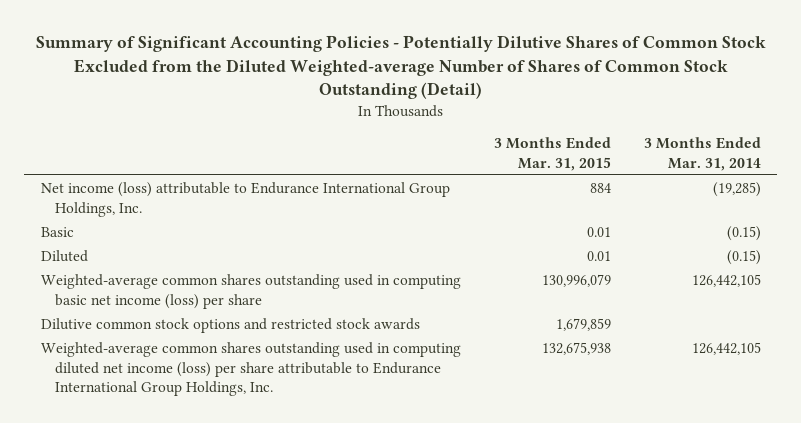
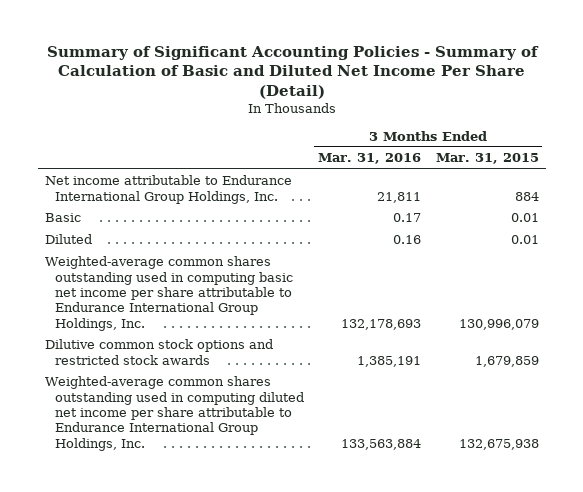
- Summary of Significant Accounting Policies - Potentially Dilutive Shares of Common Stock Excluded from the Diluted Weighted-average Number of Shares of Common Stock Outstanding (Detail)
+ Summary of Significant Accounting Policies - Summary of Calculation of Basic and Diluted Net Income Per Share (Detail)
- | 3 Months Ended Mar. 31, 2015 | 3 Months Ended Mar. 31, 2014
+ | 3 Months Ended Mar. 31, 2016 | 3 Months Ended Mar. 31, 2015
- Net income (loss) attributable to Endurance International Group Holdings, Inc. | 884 | (19,285)
+ Net income attributable to Endurance International Group Holdings, Inc. | 21,811 | 884
- Weighted-average common shares outstanding used in computing basic net income (loss) per share | 130,996,079 | 126,442,105
+ Weighted-average common shares outstanding used in computing basic net income per share attributable to Endurance International Group Holdings, Inc. | 132,178,693 | 130,996,079
- Weighted-average common shares outstanding used in computing diluted net income (loss) per share attributable to Endurance International Group Holdings, Inc. | 132,675,938 | 126,442,105
+ Weighted-average common shares outstanding used in computing diluted net income per share attributable to Endurance International Group Holdings, Inc. | 133,563,884 | 132,675,938

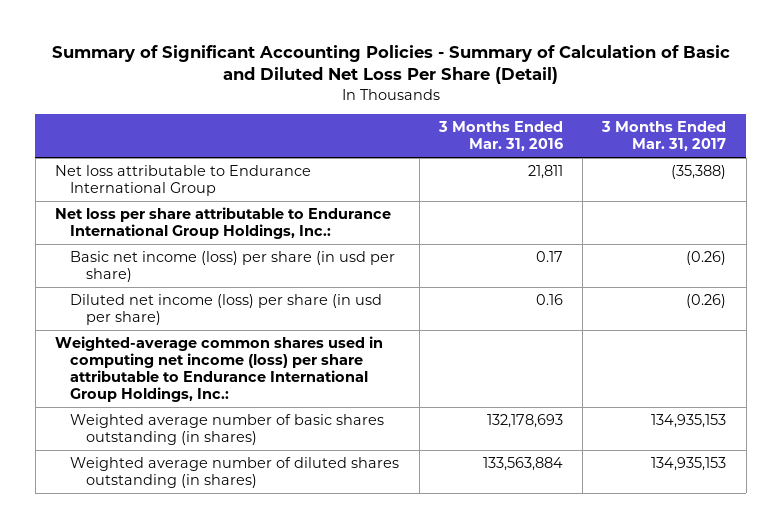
- Summary of Significant Accounting Policies - Summary of Calculation of Basic and Diluted Net Income Per Share (Detail)
+ Summary of Significant Accounting Policies - Summary of Calculation of Basic and Diluted Net Loss Per Share (Detail)
- | 3 Months Ended Mar. 31, 2016 | 3 Months Ended Mar. 31, 2015
+ | 3 Months Ended Mar. 31, 2016 | 3 Months Ended Mar. 31, 2017
- Net income attributable to Endurance International Group Holdings, Inc. | 21,811 | 884
- Basic | 0.17 | 0.01
- Diluted | 0.16 | 0.01
- Weighted-average common shares outstanding used in computing basic net income per share attributable to Endurance International Group Holdings, Inc. | 132,178,693 | 130,996,079
- Dilutive common stock options and restricted stock awards | 1,385,191 | 1,679,859
- Weighted-average common shares outstanding used in computing diluted net income per share attributable to Endurance International Group Holdings, Inc. | 133,563,884 | 132,675,938
+ Net loss attributable to Endurance International Group | 21,811 | (35,388)
+ Net loss per share attributable to Endurance International Group Holdings, Inc.:
+ Basic net income (loss) per share (in usd per share) | 0.17 | (0.26)
+ Diluted net income (loss) per share (in usd per share) | 0.16 | (0.26)
+ Weighted-average common shares used in computing net income (loss) per share attributable to Endurance International Group Holdings, Inc.:
+ Weighted average number of basic shares outstanding (in shares) | 132,178,693 | 134,935,153
+ Weighted average number of diluted shares outstanding (in shares) | 133,563,884 | 134,935,153

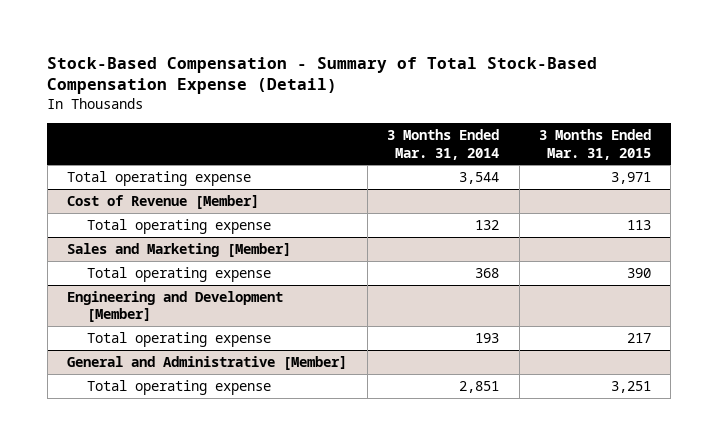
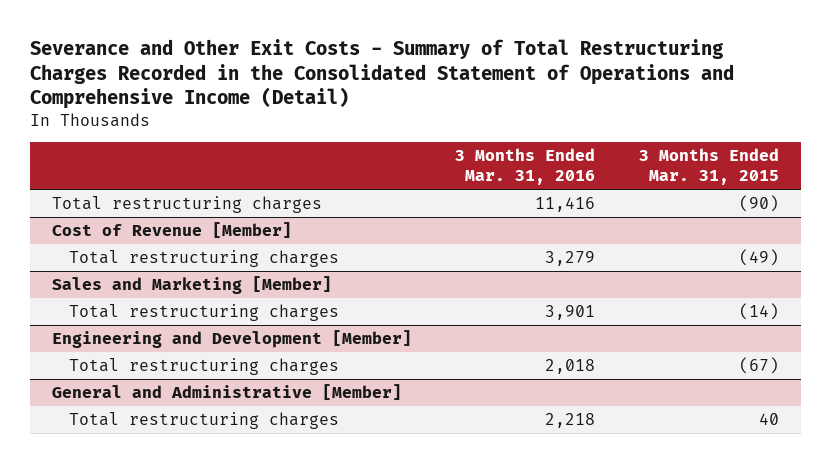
- Stock-Based Compensation - Summary of Total Stock-Based Compensation Expense (Detail)
+ Severance and Other Exit Costs - Summary of Total Restructuring Charges Recorded in the Consolidated Statement of Operations and Comprehensive Income (Detail)
- | 3 Months Ended Mar. 31, 2014 | 3 Months Ended Mar. 31, 2015
+ | 3 Months Ended Mar. 31, 2016 | 3 Months Ended Mar. 31, 2015
- Total operating expense | 3,544 | 3,971
+ Total restructuring charges | 11,416 | (90)
@ Cost of Revenue [Member]
- Total operating expense | 132 | 113
+ Total restructuring charges | 3,279 | (49)
@ Sales and Marketing [Member]
- Total operating expense | 368 | 390
+ Total restructuring charges | 3,901 | (14)
@ Engineering and Development [Member]
- Total operating expense | 193 | 217
+ Total restructuring charges | 2,018 | (67)
@ General and Administrative [Member]
- Total operating expense | 2,851 | 3,251
+ Total restructuring charges | 2,218 | 40

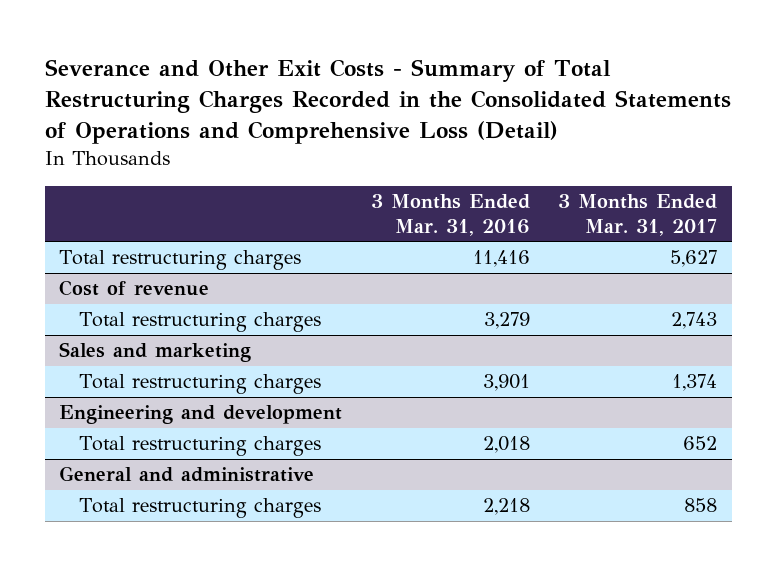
- Severance and Other Exit Costs - Summary of Total Restructuring Charges Recorded in the Consolidated Statement of Operations and Comprehensive Income (Detail)
+ Severance and Other Exit Costs - Summary of Total Restructuring Charges Recorded in the Consolidated Statements of Operations and Comprehensive Loss (Detail)
- | 3 Months Ended Mar. 31, 2016 | 3 Months Ended Mar. 31, 2015
+ | 3 Months Ended Mar. 31, 2016 | 3 Months Ended Mar. 31, 2017
- Cost of Revenue [Member]
+ Cost of revenue
- Sales and Marketing [Member]
+ Sales and marketing
- Engineering and Development [Member]
+ Engineering and development
- General and Administrative [Member]
+ General and administrative

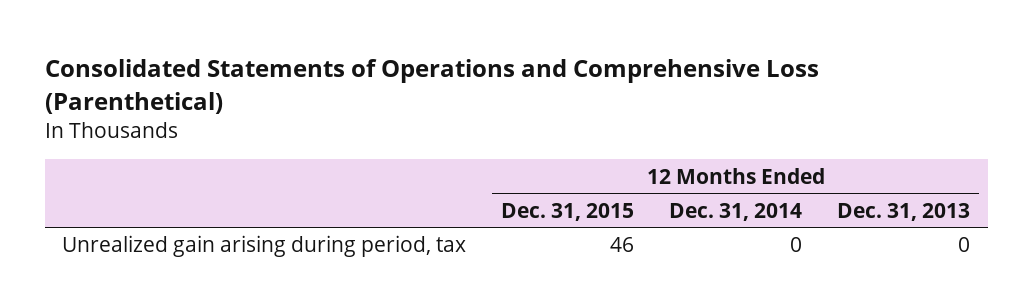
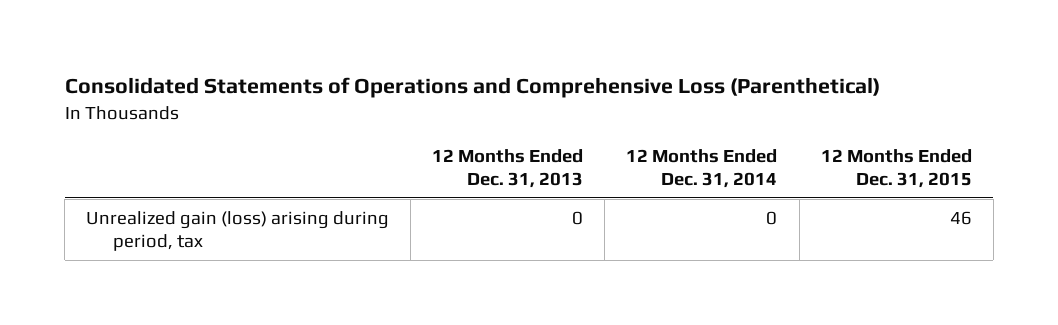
- | 12 Months Ended Dec. 31, 2015 | 12 Months Ended Dec. 31, 2014 | 12 Months Ended Dec. 31, 2013
+ | 12 Months Ended Dec. 31, 2013 | 12 Months Ended Dec. 31, 2014 | 12 Months Ended Dec. 31, 2015
- Unrealized gain arising during period, tax | 46 | 0 | 0
+ Unrealized gain (loss) arising during period, tax | 0 | 0 | 46

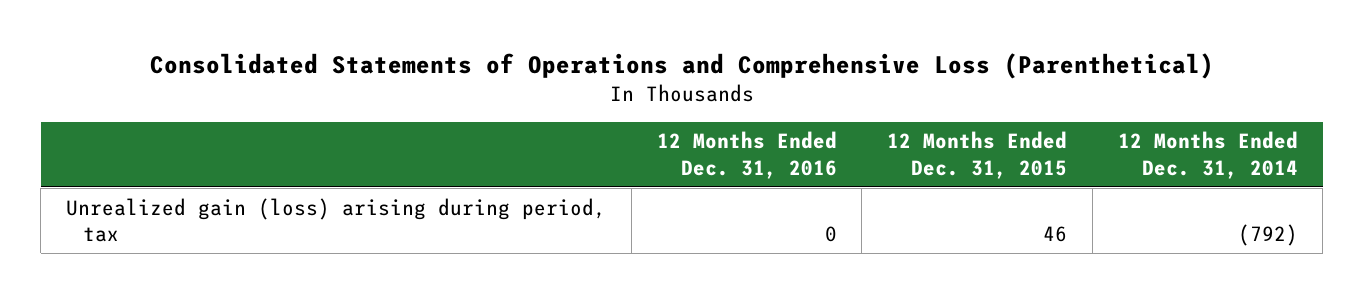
- | 12 Months Ended Dec. 31, 2013 | 12 Months Ended Dec. 31, 2014 | 12 Months Ended Dec. 31, 2015
+ | 12 Months Ended Dec. 31, 2016 | 12 Months Ended Dec. 31, 2015 | 12 Months Ended Dec. 31, 2014
- Unrealized gain (loss) arising during period, tax | 0 | 0 | 46
+ Unrealized gain (loss) arising during period, tax | 0 | 46 | (792)

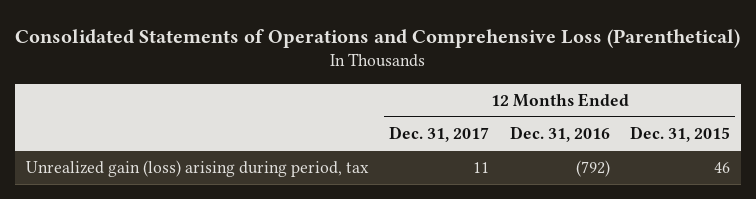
- | 12 Months Ended Dec. 31, 2016 | 12 Months Ended Dec. 31, 2015 | 12 Months Ended Dec. 31, 2014
+ | 12 Months Ended Dec. 31, 2017 | 12 Months Ended Dec. 31, 2016 | 12 Months Ended Dec. 31, 2015
- Unrealized gain (loss) arising during period, tax | 0 | 46 | (792)
+ Unrealized gain (loss) arising during period, tax | 11 | (792) | 46

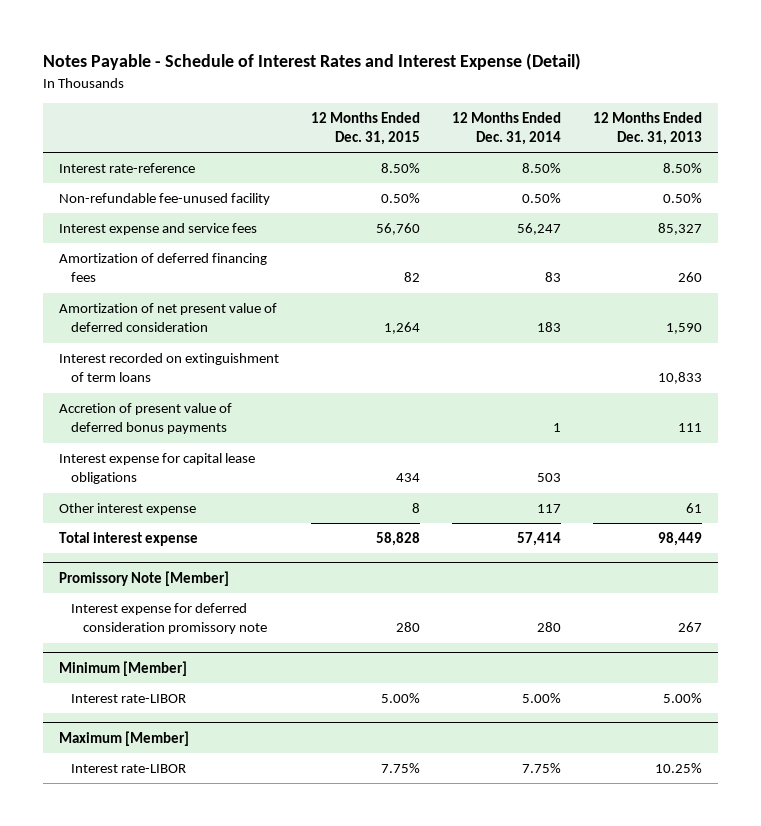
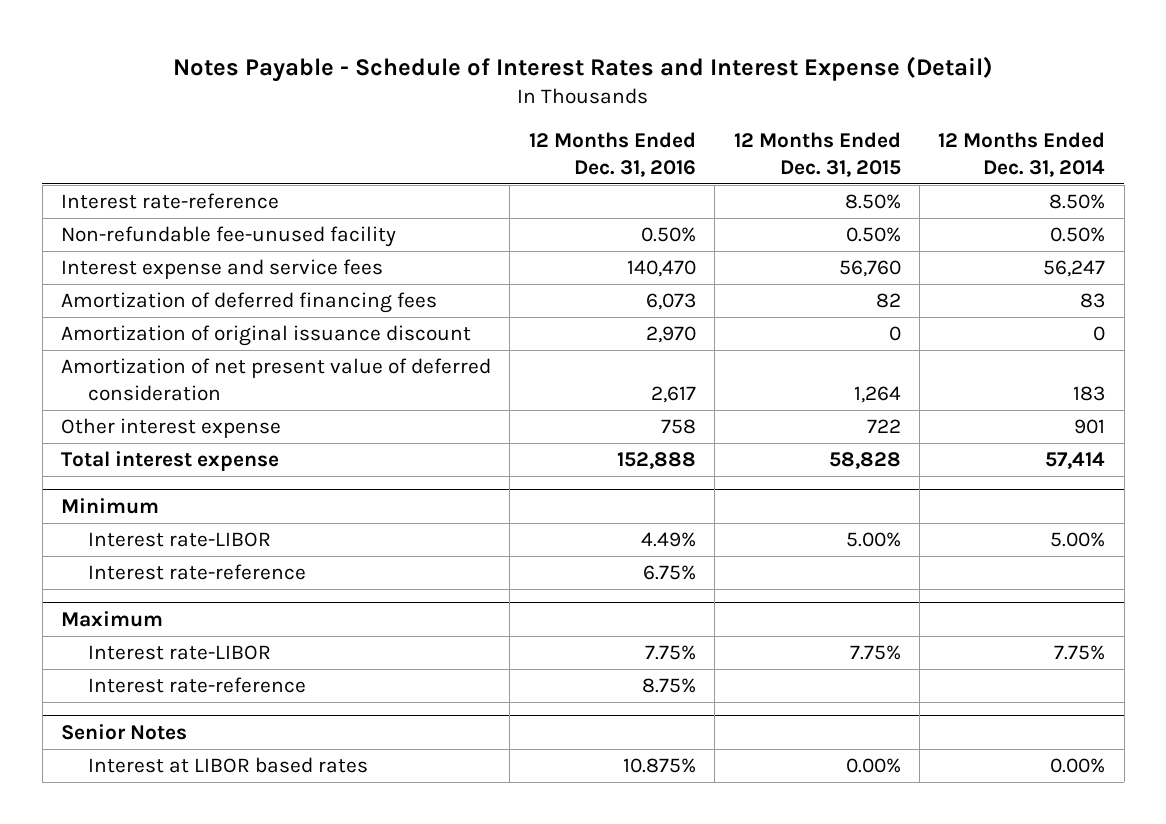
- | 12 Months Ended Dec. 31, 2015 | 12 Months Ended Dec. 31, 2014 | 12 Months Ended Dec. 31, 2013
+ | 12 Months Ended Dec. 31, 2016 | 12 Months Ended Dec. 31, 2015 | 12 Months Ended Dec. 31, 2014
+ Amortization of original issuance discount | 2,970 | 0 | 0
- Interest recorded on extinguishment of term loans | | | 10,833
- Accretion of present value of deferred bonus payments | | 1 | 111
- Interest expense for capital lease obligations | 434 | 503 |
- Other interest expense | 8 | 117 | 61
+ Other interest expense | 758 | 722 | 901
- Promissory Note [Member]
- Interest expense for deferred consideration promissory note | 280 | 280 | 267
- Minimum [Member]
+ Minimum
- Maximum [Member]
+ Interest rate-reference | 6.75% | |
+ Maximum
+ Interest rate-reference | 8.75% | |
+ Senior Notes
+ Interest at LIBOR based rates | 10.875% | 0.00% | 0.00%

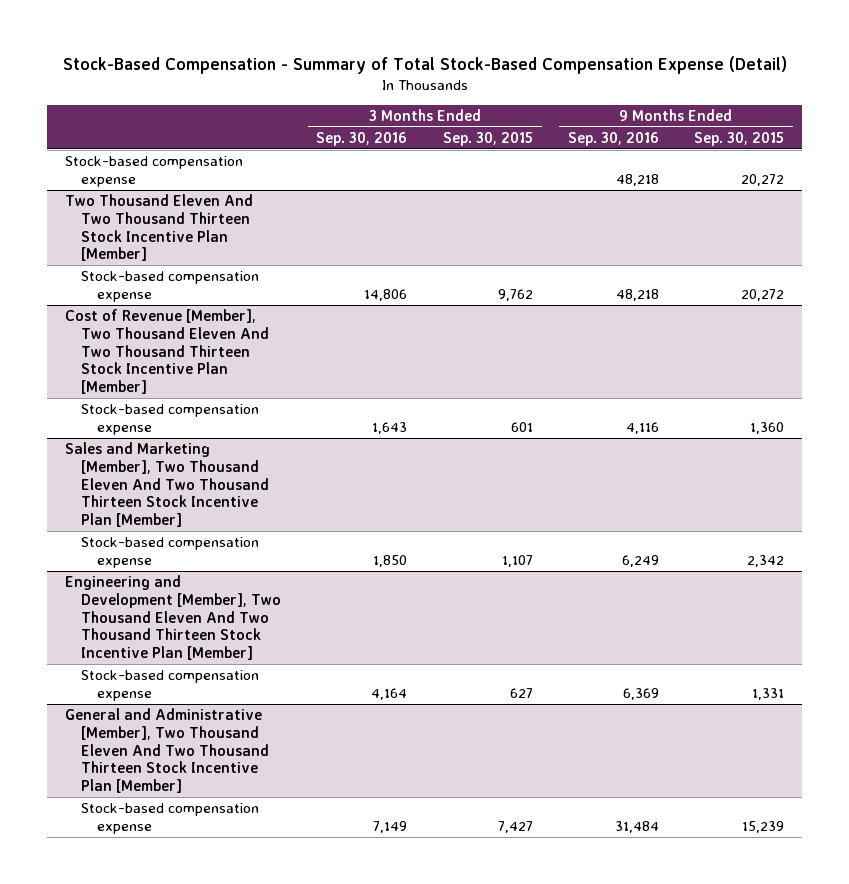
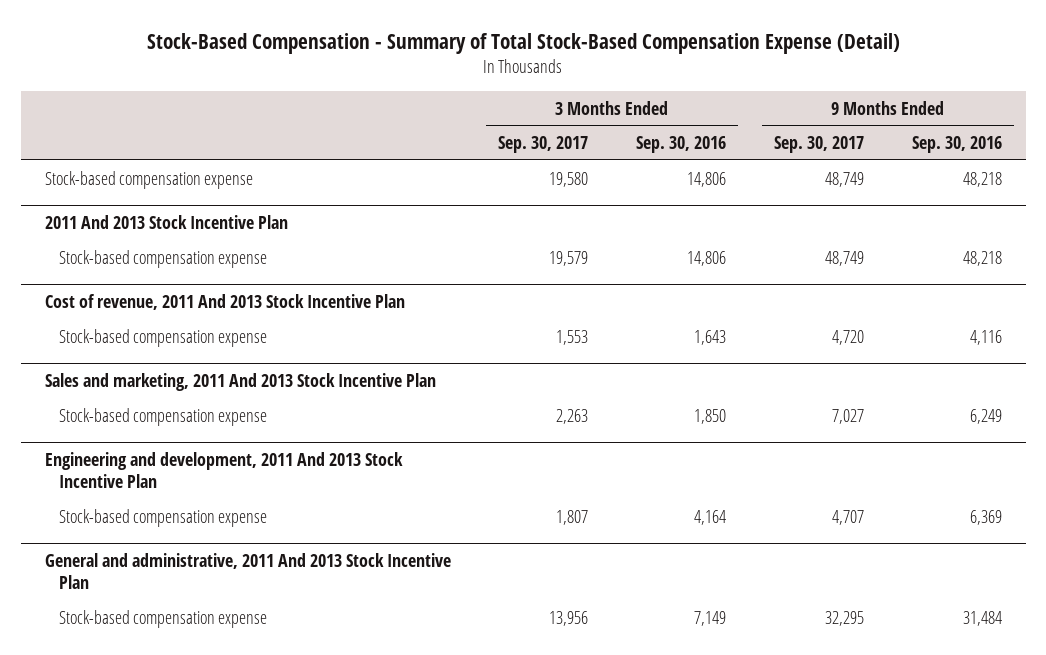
- | 3 Months Ended Sep. 30, 2016 | 3 Months Ended Sep. 30, 2015 | 9 Months Ended Sep. 30, 2016 | 9 Months Ended Sep. 30, 2015
+ | 3 Months Ended Sep. 30, 2017 | 3 Months Ended Sep. 30, 2016 | 9 Months Ended Sep. 30, 2017 | 9 Months Ended Sep. 30, 2016
- Stock-based compensation expense | | | 48,218 | 20,272
- Two Thousand Eleven And Two Thousand Thirteen Stock Incentive Plan [Member]
- Cost of Revenue [Member], Two Thousand Eleven And Two Thousand Thirteen Stock Incentive Plan [Member]
+ 2011 And 2013 Stock Incentive Plan
+ Stock-based compensation expense | 19,579 | 14,806 | 48,749 | 48,218
+ Cost of revenue, 2011 And 2013 Stock Incentive Plan
- Sales and Marketing [Member], Two Thousand Eleven And Two Thousand Thirteen Stock Incentive Plan [Member]
+ Sales and marketing, 2011 And 2013 Stock Incentive Plan
- Engineering and Development [Member], Two Thousand Eleven And Two Thousand Thirteen Stock Incentive Plan [Member]
+ Engineering and development, 2011 And 2013 Stock Incentive Plan
- General and Administrative [Member], Two Thousand Eleven And Two Thousand Thirteen Stock Incentive Plan [Member]
+ General and administrative, 2011 And 2013 Stock Incentive Plan

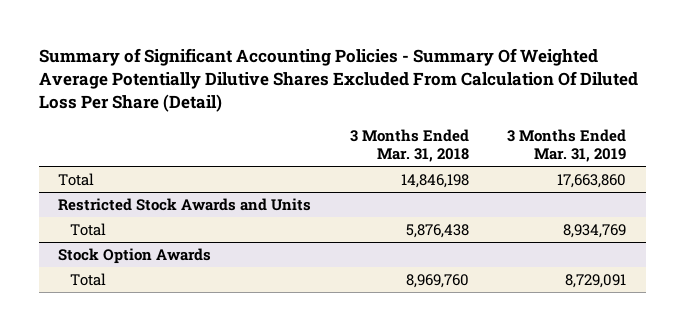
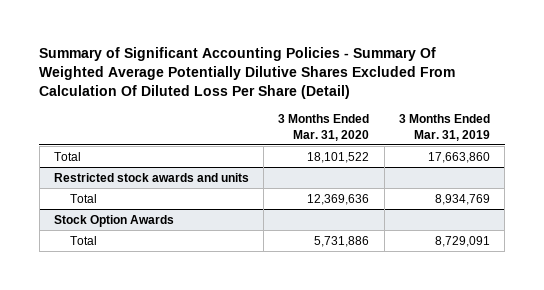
- | 3 Months Ended Mar. 31, 2018 | 3 Months Ended Mar. 31, 2019
+ | 3 Months Ended Mar. 31, 2020 | 3 Months Ended Mar. 31, 2019
- Restricted Stock Awards and Units
+ Restricted stock awards and units

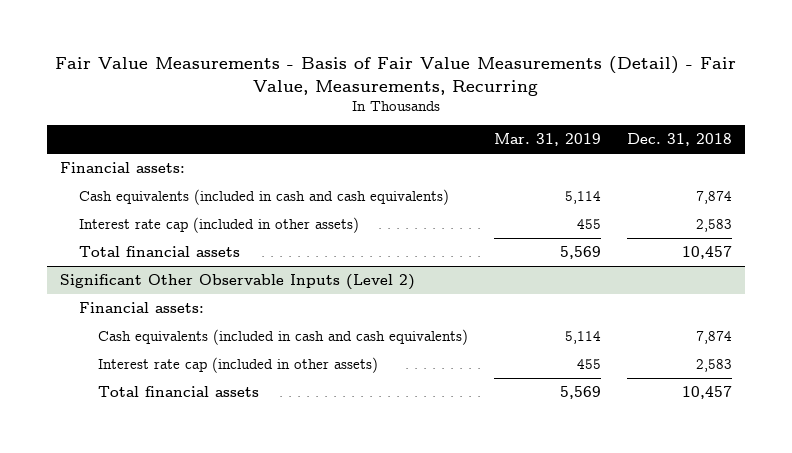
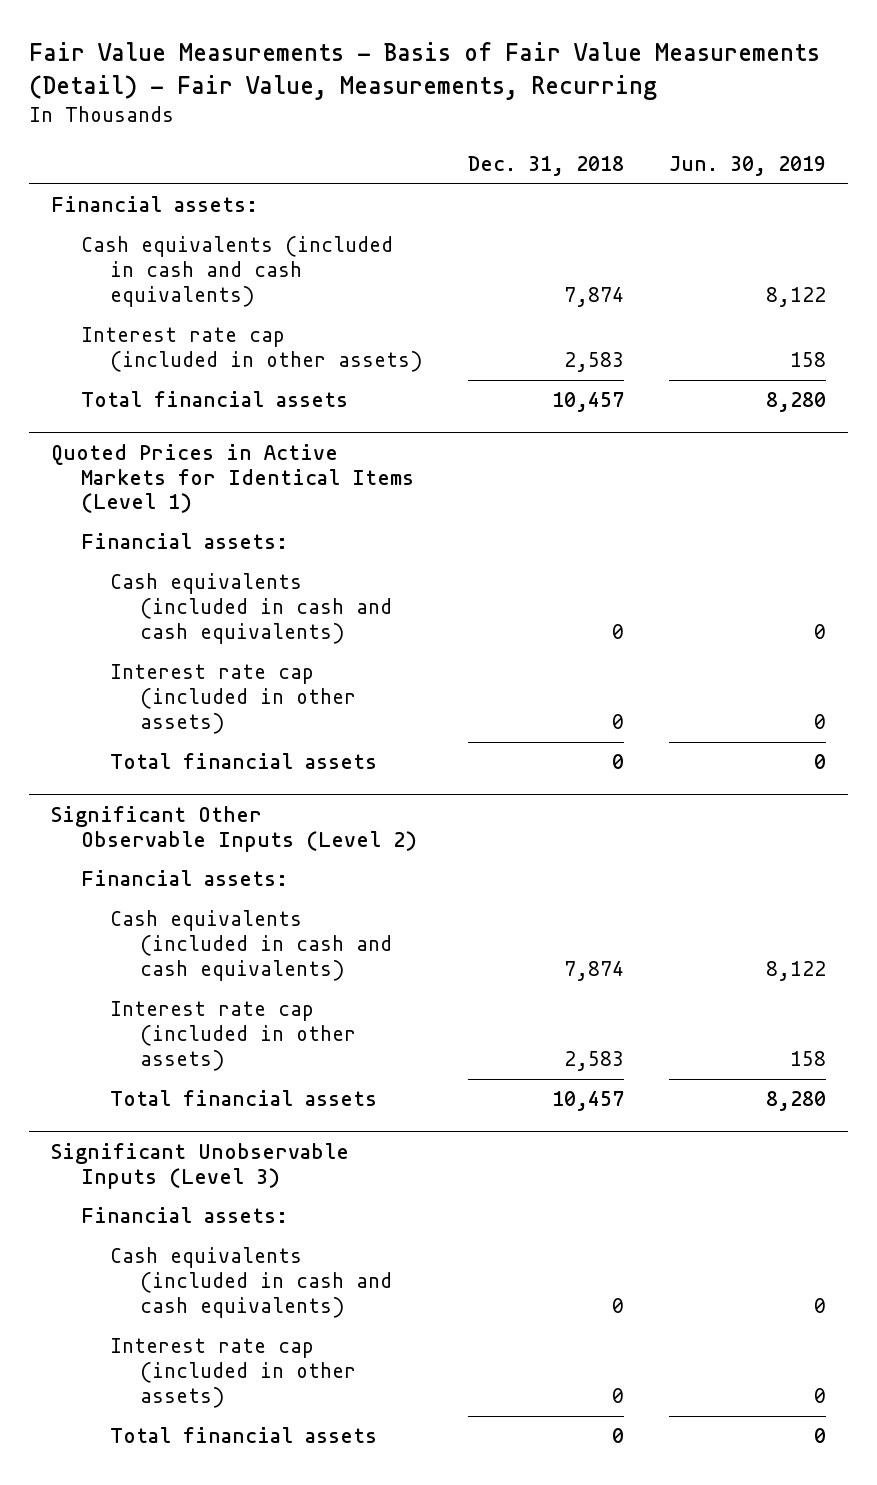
- | Mar. 31, 2019 | Dec. 31, 2018
+ | Dec. 31, 2018 | Jun. 30, 2019
+ Quoted Prices in Active Markets for Identical Items (Level 1)
+ Financial assets:
+ Cash equivalents (included in cash and cash equivalents) | 0 | 0
+ Interest rate cap (included in other assets) | 0 | 0
+ Total financial assets | 0 | 0
+ Significant Unobservable Inputs (Level 3)
+ Financial assets:
+ Cash equivalents (included in cash and cash equivalents) | 0 | 0
+ Interest rate cap (included in other assets) | 0 | 0
+ Total financial assets | 0 | 0

